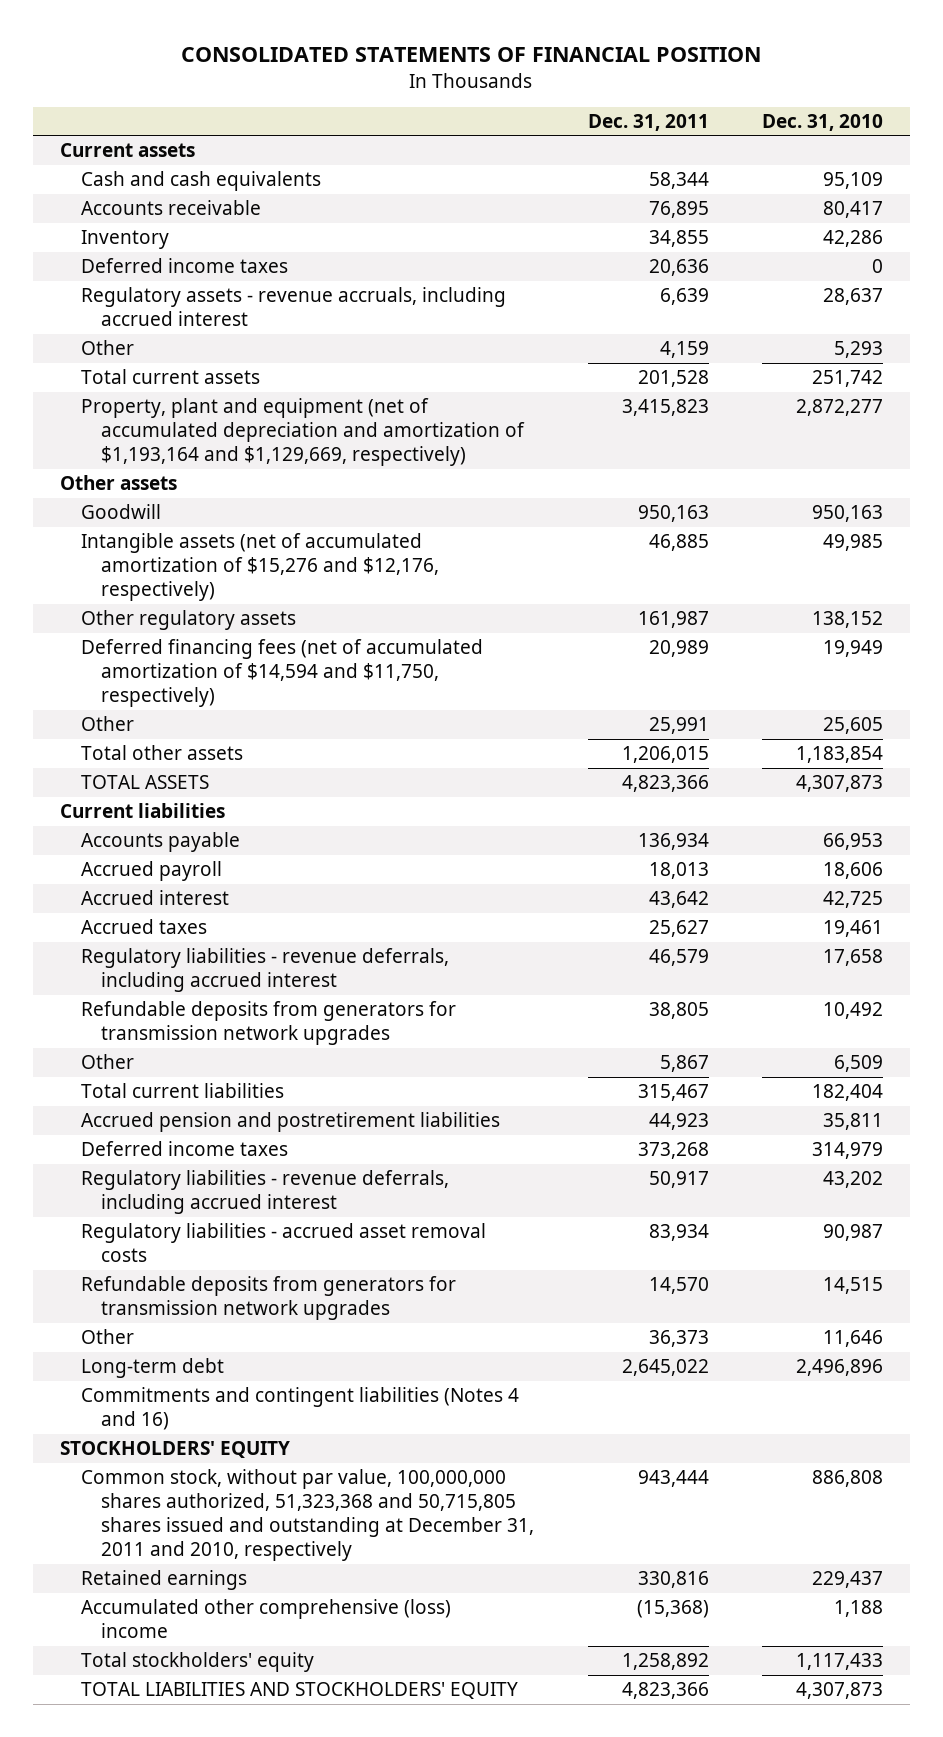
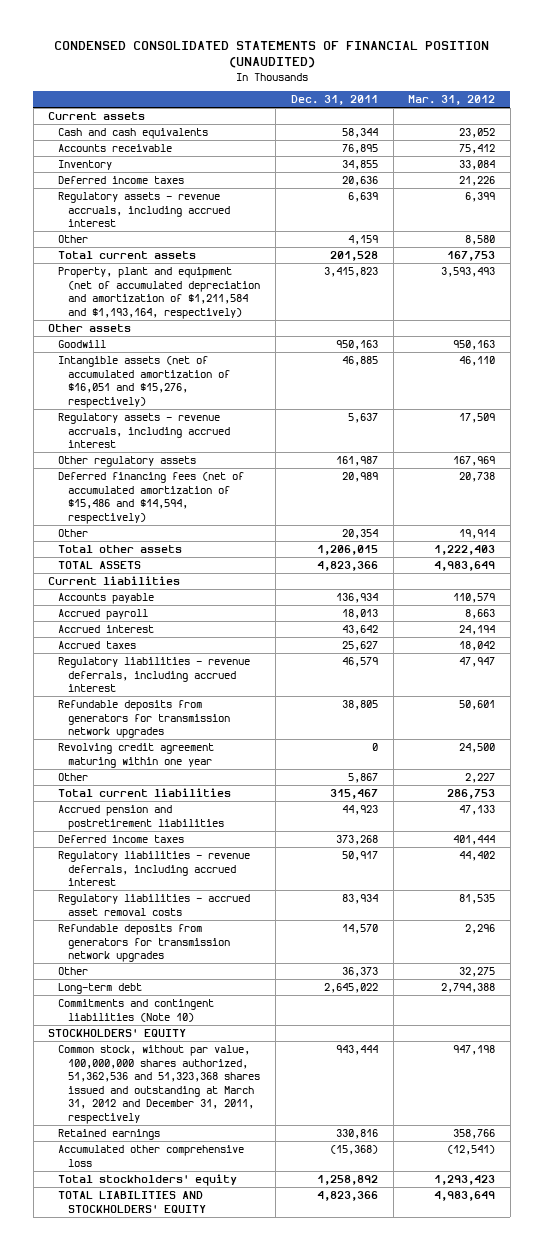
- CONSOLIDATED STATEMENTS OF FINANCIAL POSITION
+ CONDENSED CONSOLIDATED STATEMENTS OF FINANCIAL POSITION (UNAUDITED)
- | Dec. 31, 2011 | Dec. 31, 2010
+ | Dec. 31, 2011 | Mar. 31, 2012
- Property, plant and equipment (net of accumulated depreciation and amortization of $1,193,164 and $1,129,669, respectively) | 3,415,823 | 2,872,277
+ Property, plant and equipment (net of accumulated depreciation and amortization of $1,211,584 and $1,193,164, respectively) | 3,415,823 | 3,593,493
- Intangible assets (net of accumulated amortization of $15,276 and $12,176, respectively) | 46,885 | 49,985
+ Intangible assets (net of accumulated amortization of $16,051 and $15,276, respectively) | 46,885 | 46,110
+ Regulatory assets - revenue accruals, including accrued interest | 5,637 | 17,509
- Deferred financing fees (net of accumulated amortization of $14,594 and $11,750, respectively) | 20,989 | 19,949
- Other | 25,991 | 25,605
+ Deferred financing fees (net of accumulated amortization of $15,486 and $14,594, respectively) | 20,989 | 20,738
+ Other | 20,354 | 19,914
+ Revolving credit agreement maturing within one year | 0 | 24,500
- Commitments and contingent liabilities (Notes 4 and 16)
+ Commitments and contingent liabilities (Note 10)
- Common stock, without par value, 100,000,000 shares authorized, 51,323,368 and 50,715,805 shares issued and outstanding at December 31, 2011 and 2010, respectively | 943,444 | 886,808
+ Common stock, without par value, 100,000,000 shares authorized, 51,362,536 and 51,323,368 shares issued and outstanding at March 31, 2012 and December 31, 2011, respectively | 943,444 | 947,198
- Accumulated other comprehensive (loss) income | (15,368) | 1,188
+ Accumulated other comprehensive loss | (15,368) | (12,541)

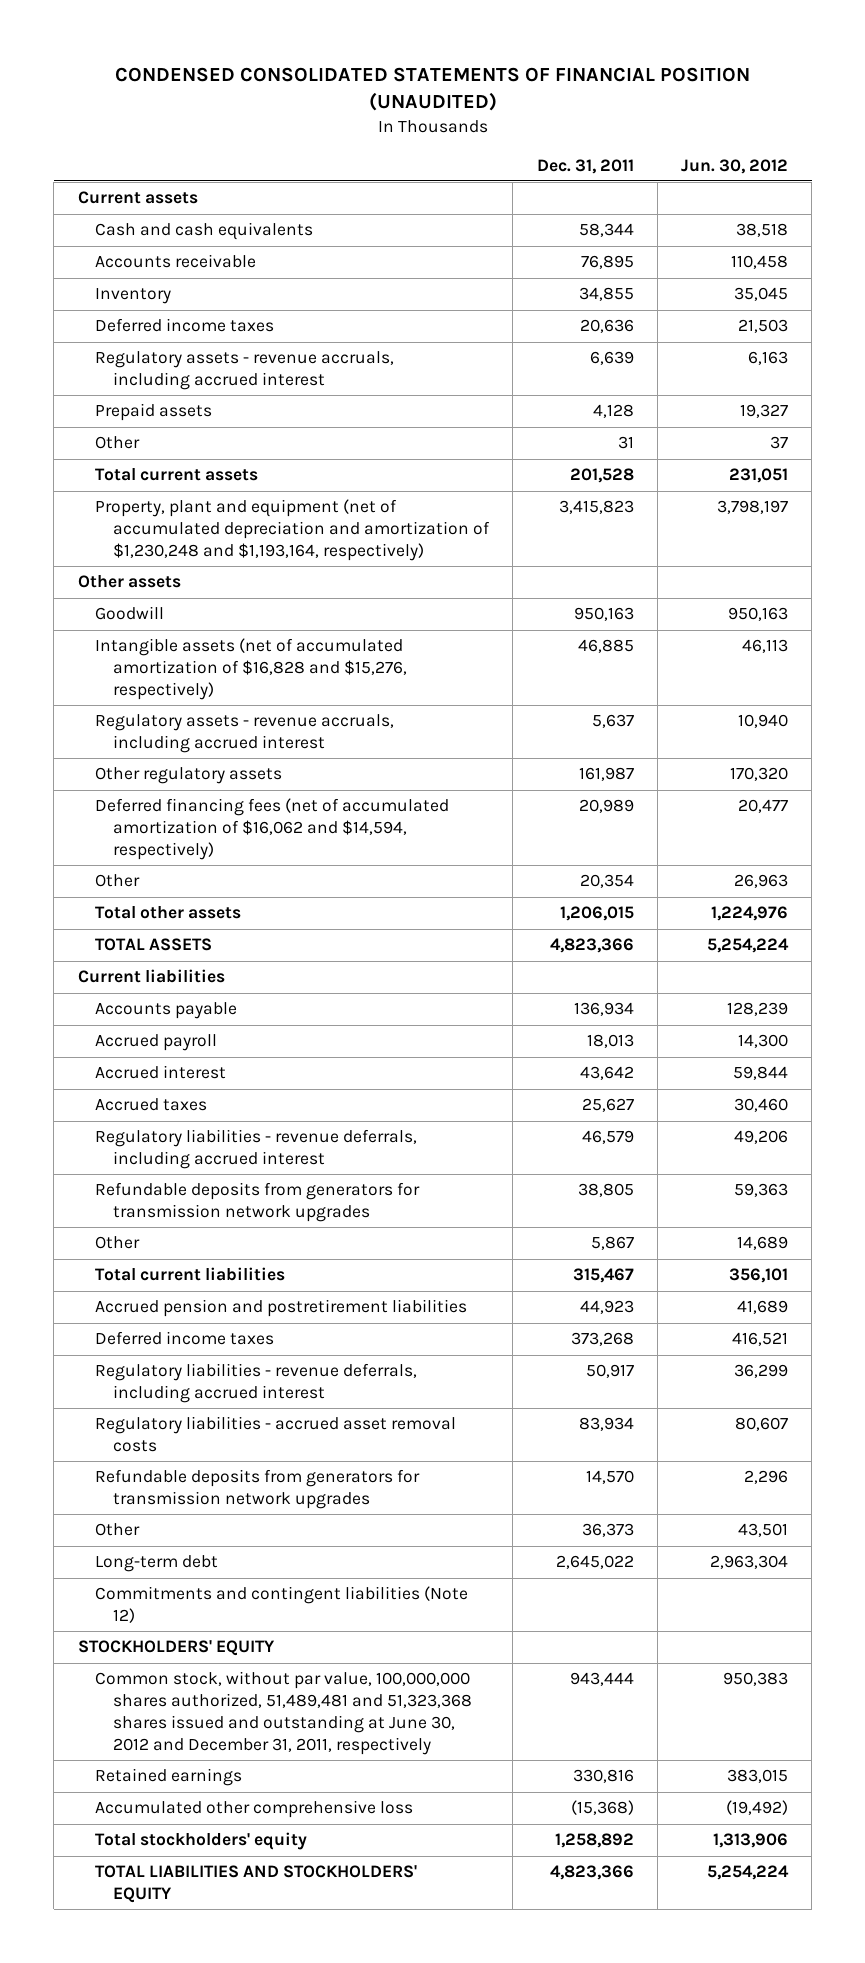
- | Dec. 31, 2011 | Mar. 31, 2012
+ | Dec. 31, 2011 | Jun. 30, 2012
- Other | 4,159 | 8,580
+ Prepaid assets | 4,128 | 19,327
+ Other | 31 | 37
- Property, plant and equipment (net of accumulated depreciation and amortization of $1,211,584 and $1,193,164, respectively) | 3,415,823 | 3,593,493
+ Property, plant and equipment (net of accumulated depreciation and amortization of $1,230,248 and $1,193,164, respectively) | 3,415,823 | 3,798,197
- Intangible assets (net of accumulated amortization of $16,051 and $15,276, respectively) | 46,885 | 46,110
+ Intangible assets (net of accumulated amortization of $16,828 and $15,276, respectively) | 46,885 | 46,113
- Deferred financing fees (net of accumulated amortization of $15,486 and $14,594, respectively) | 20,989 | 20,738
+ Deferred financing fees (net of accumulated amortization of $16,062 and $14,594, respectively) | 20,989 | 20,477
- Revolving credit agreement maturing within one year | 0 | 24,500
- Commitments and contingent liabilities (Note 10)
+ Commitments and contingent liabilities (Note 12)
- Common stock, without par value, 100,000,000 shares authorized, 51,362,536 and 51,323,368 shares issued and outstanding at March 31, 2012 and December 31, 2011, respectively | 943,444 | 947,198
+ Common stock, without par value, 100,000,000 shares authorized, 51,489,481 and 51,323,368 shares issued and outstanding at June 30, 2012 and December 31, 2011, respectively | 943,444 | 950,383

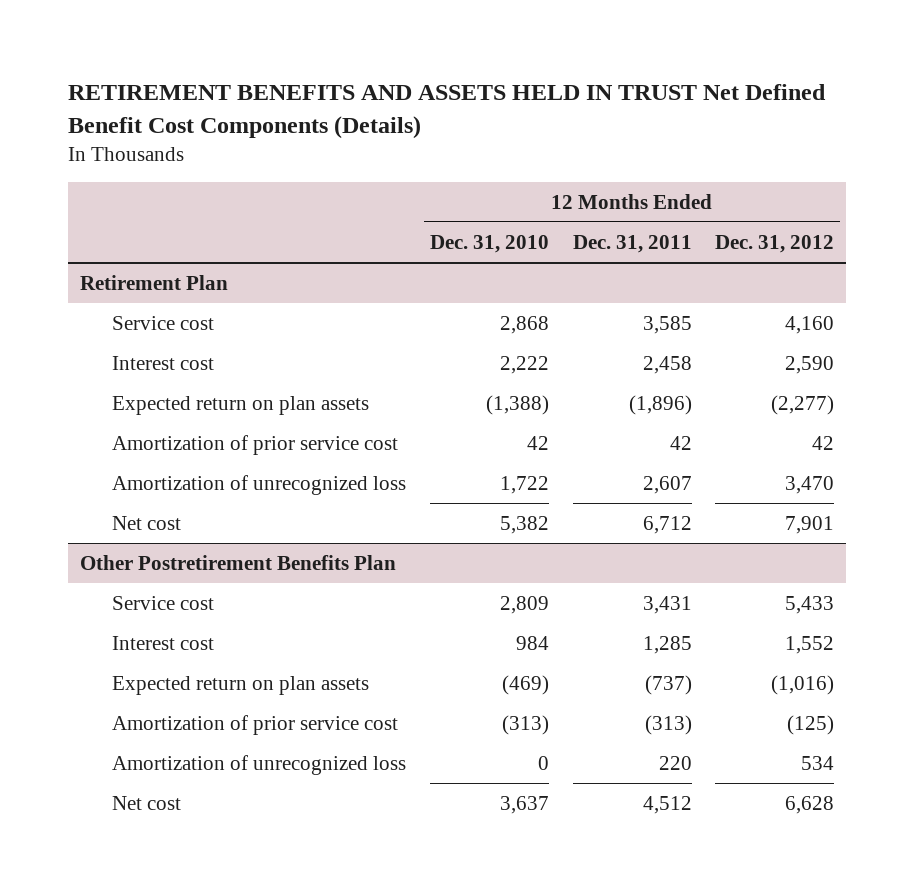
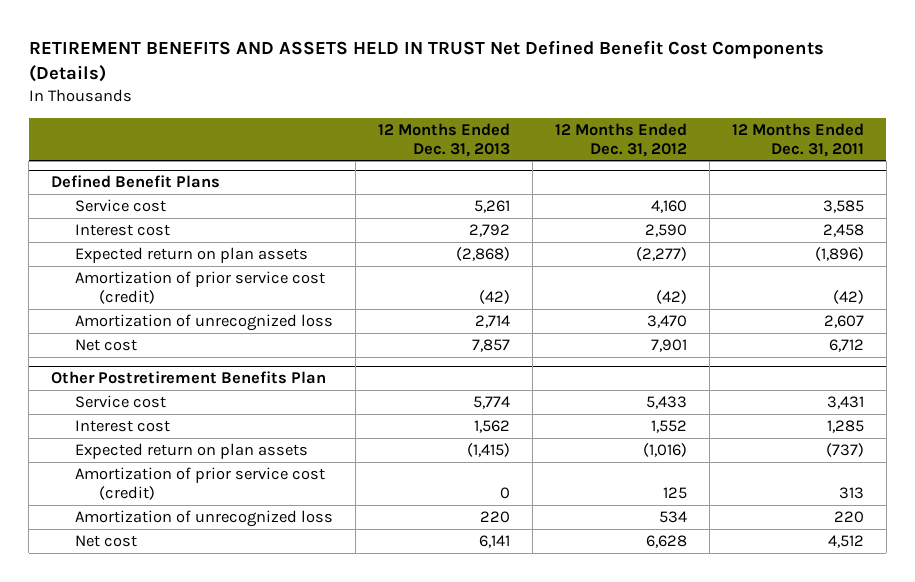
- | 12 Months Ended Dec. 31, 2010 | 12 Months Ended Dec. 31, 2011 | 12 Months Ended Dec. 31, 2012
+ | 12 Months Ended Dec. 31, 2013 | 12 Months Ended Dec. 31, 2012 | 12 Months Ended Dec. 31, 2011
- Retirement Plan
+ Defined Benefit Plans
- Amortization of prior service cost | 42 | 42 | 42
+ Amortization of prior service cost (credit) | (42) | (42) | (42)
@ Other Postretirement Benefits Plan
- Amortization of prior service cost | (313) | (313) | (125)
+ Amortization of prior service cost (credit) | 0 | 125 | 313

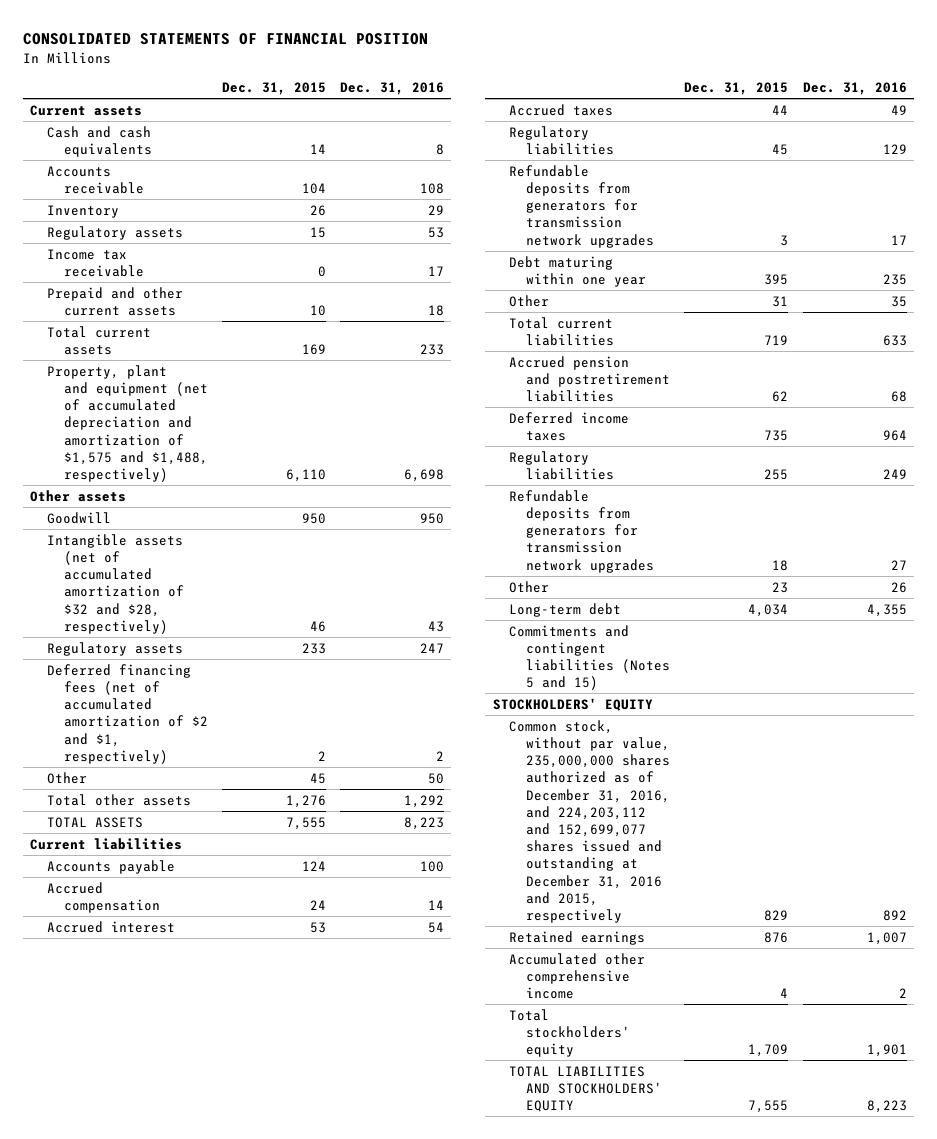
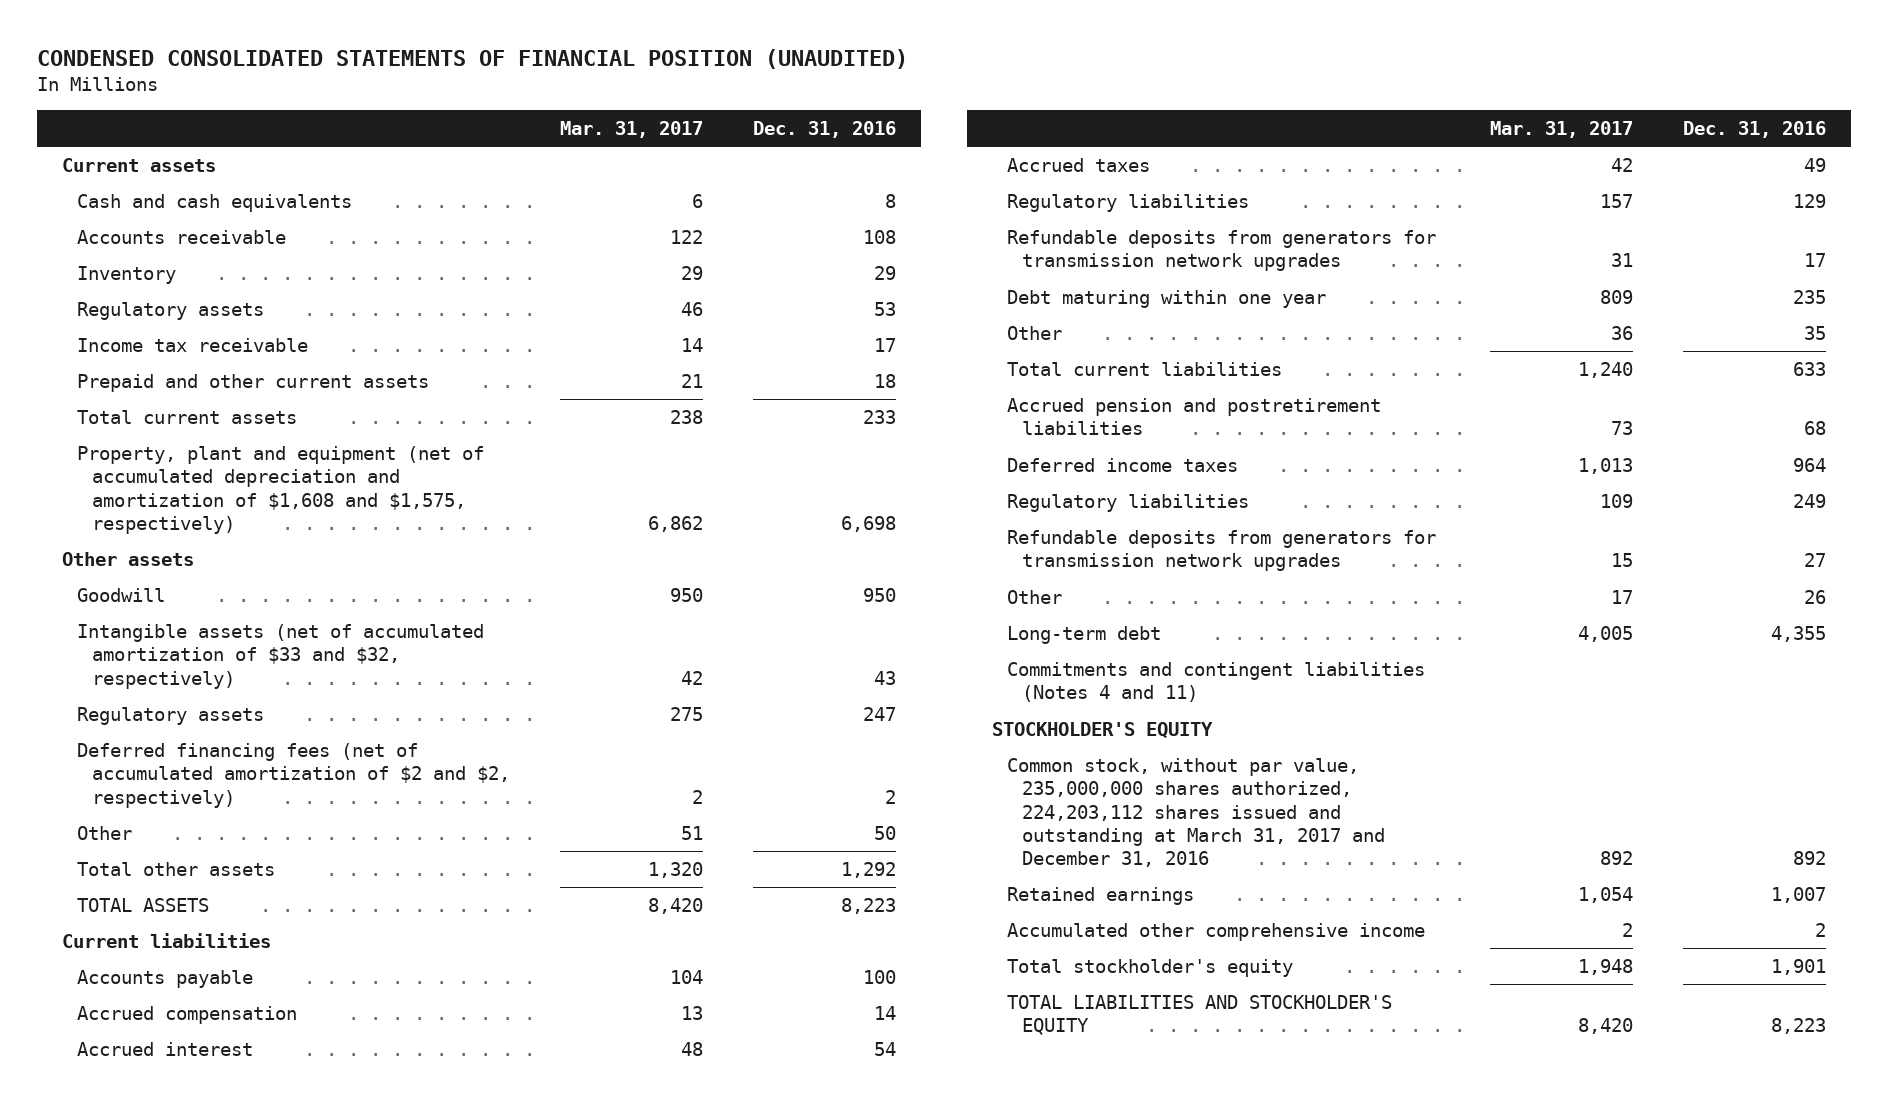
- CONSOLIDATED STATEMENTS OF FINANCIAL POSITION
+ CONDENSED CONSOLIDATED STATEMENTS OF FINANCIAL POSITION (UNAUDITED)
- | Dec. 31, 2015 | Dec. 31, 2016
+ | Mar. 31, 2017 | Dec. 31, 2016
- Property, plant and equipment (net of accumulated depreciation and amortization of $1,575 and $1,488, respectively) | 6,110 | 6,698
+ Property, plant and equipment (net of accumulated depreciation and amortization of $1,608 and $1,575, respectively) | 6,862 | 6,698
- Intangible assets (net of accumulated amortization of $32 and $28, respectively) | 46 | 43
+ Intangible assets (net of accumulated amortization of $33 and $32, respectively) | 42 | 43
- Deferred financing fees (net of accumulated amortization of $2 and $1, respectively) | 2 | 2
+ Deferred financing fees (net of accumulated amortization of $2 and $2, respectively) | 2 | 2
- Commitments and contingent liabilities (Notes 5 and 15)
- STOCKHOLDERS' EQUITY
- Common stock, without par value, 235,000,000 shares authorized as of December 31, 2016, and 224,203,112 and 152,699,077 shares issued and outstanding at December 31, 2016 and 2015, respectively | 829 | 892
+ Commitments and contingent liabilities (Notes 4 and 11)
+ STOCKHOLDER'S EQUITY
+ Common stock, without par value, 235,000,000 shares authorized, 224,203,112 shares issued and outstanding at March 31, 2017 and December 31, 2016 | 892 | 892
- Total stockholders' equity | 1,709 | 1,901
- TOTAL LIABILITIES AND STOCKHOLDERS' EQUITY | 7,555 | 8,223
+ Total stockholder's equity | 1,948 | 1,901
+ TOTAL LIABILITIES AND STOCKHOLDER'S EQUITY | 8,420 | 8,223

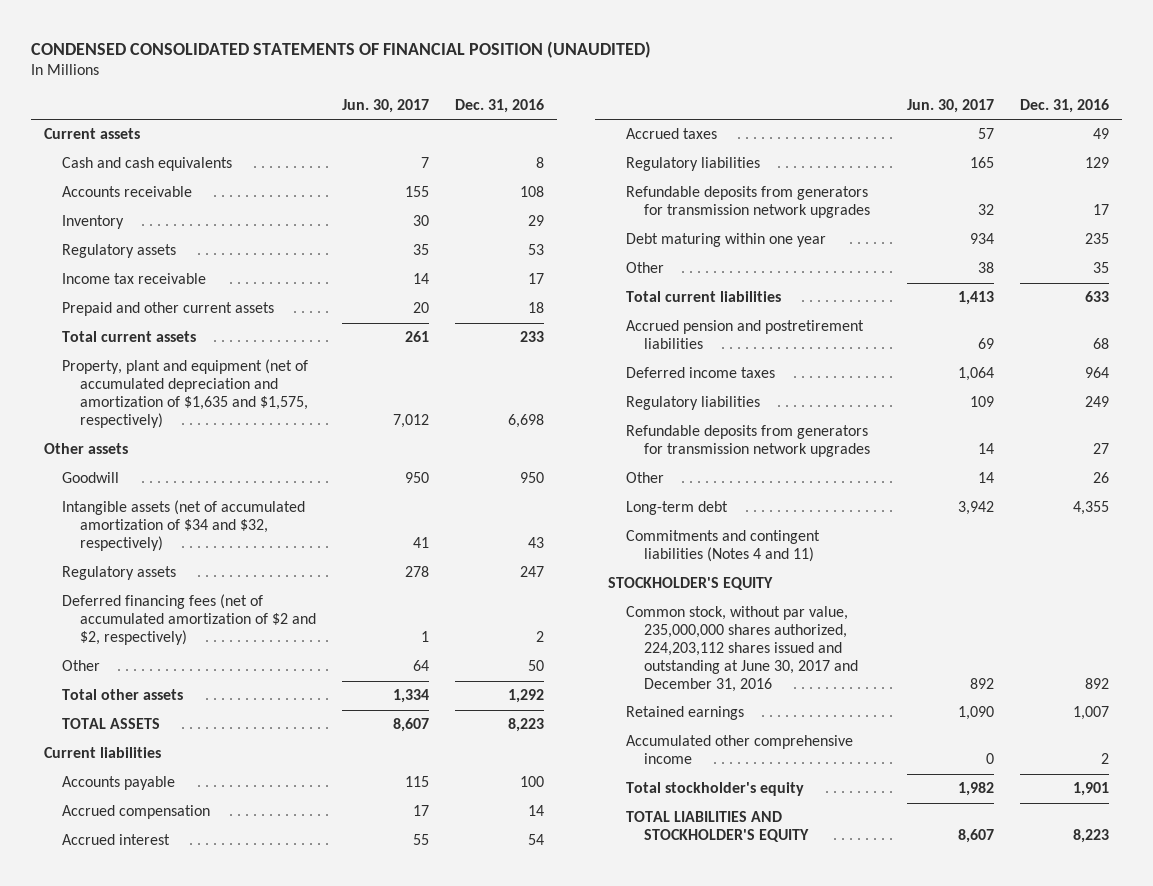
- | Mar. 31, 2017 | Dec. 31, 2016
+ | Jun. 30, 2017 | Dec. 31, 2016
- Property, plant and equipment (net of accumulated depreciation and amortization of $1,608 and $1,575, respectively) | 6,862 | 6,698
+ Property, plant and equipment (net of accumulated depreciation and amortization of $1,635 and $1,575, respectively) | 7,012 | 6,698
- Intangible assets (net of accumulated amortization of $33 and $32, respectively) | 42 | 43
+ Intangible assets (net of accumulated amortization of $34 and $32, respectively) | 41 | 43
- Common stock, without par value, 235,000,000 shares authorized, 224,203,112 shares issued and outstanding at March 31, 2017 and December 31, 2016 | 892 | 892
+ Common stock, without par value, 235,000,000 shares authorized, 224,203,112 shares issued and outstanding at June 30, 2017 and December 31, 2016 | 892 | 892

